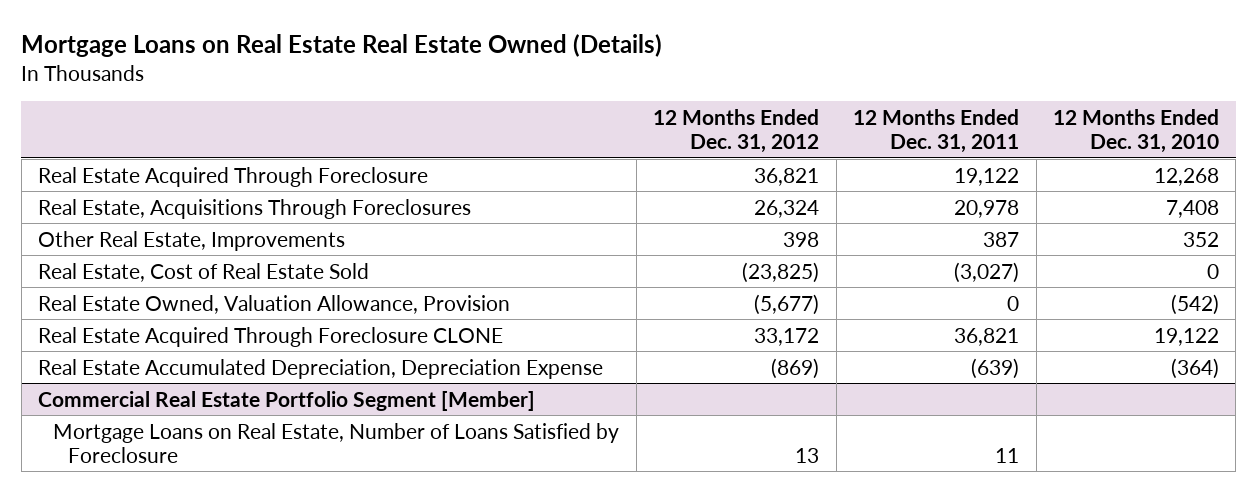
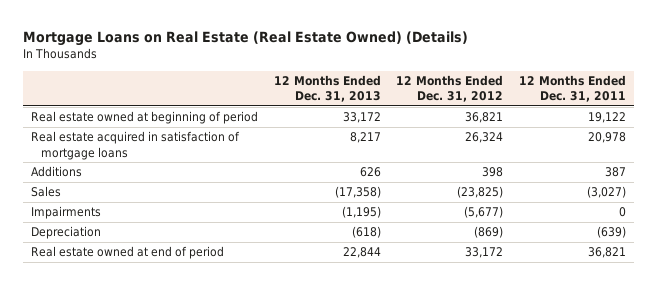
- Mortgage Loans on Real Estate Real Estate Owned (Details)
+ Mortgage Loans on Real Estate (Real Estate Owned) (Details)
- | 12 Months Ended Dec. 31, 2012 | 12 Months Ended Dec. 31, 2011 | 12 Months Ended Dec. 31, 2010
+ | 12 Months Ended Dec. 31, 2013 | 12 Months Ended Dec. 31, 2012 | 12 Months Ended Dec. 31, 2011
- Real Estate Acquired Through Foreclosure | 36,821 | 19,122 | 12,268
- Real Estate, Acquisitions Through Foreclosures | 26,324 | 20,978 | 7,408
- Other Real Estate, Improvements | 398 | 387 | 352
- Real Estate, Cost of Real Estate Sold | (23,825) | (3,027) | 0
- Real Estate Owned, Valuation Allowance, Provision | (5,677) | 0 | (542)
- Real Estate Acquired Through Foreclosure CLONE | 33,172 | 36,821 | 19,122
- Real Estate Accumulated Depreciation, Depreciation Expense | (869) | (639) | (364)
- Commercial Real Estate Portfolio Segment [Member]
- Mortgage Loans on Real Estate, Number of Loans Satisfied by Foreclosure | 13 | 11 |
+ Real estate owned at beginning of period | 33,172 | 36,821 | 19,122
+ Real estate acquired in satisfaction of mortgage loans | 8,217 | 26,324 | 20,978
+ Additions | 626 | 398 | 387
+ Sales | (17,358) | (23,825) | (3,027)
+ Impairments | (1,195) | (5,677) | 0
+ Depreciation | (618) | (869) | (639)
+ Real estate owned at end of period | 22,844 | 33,172 | 36,821

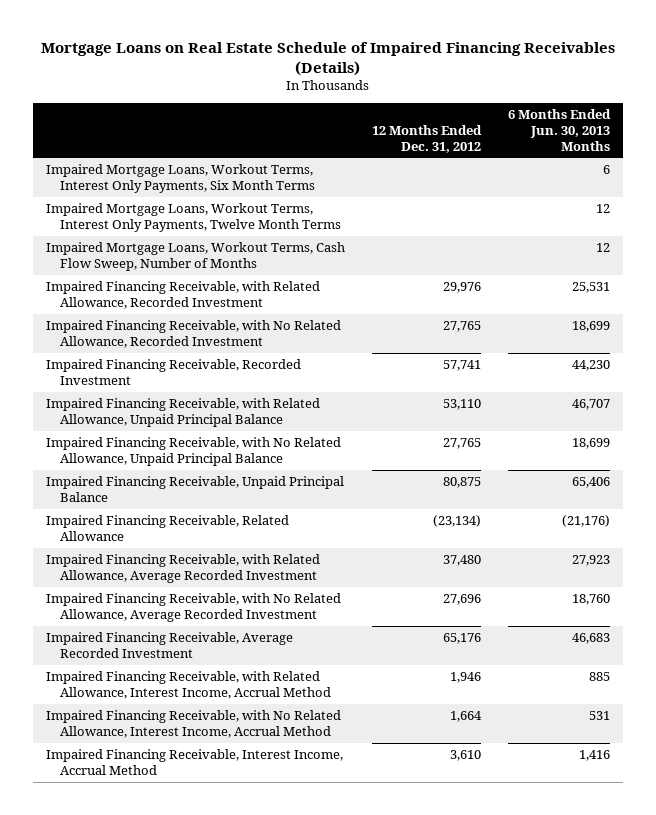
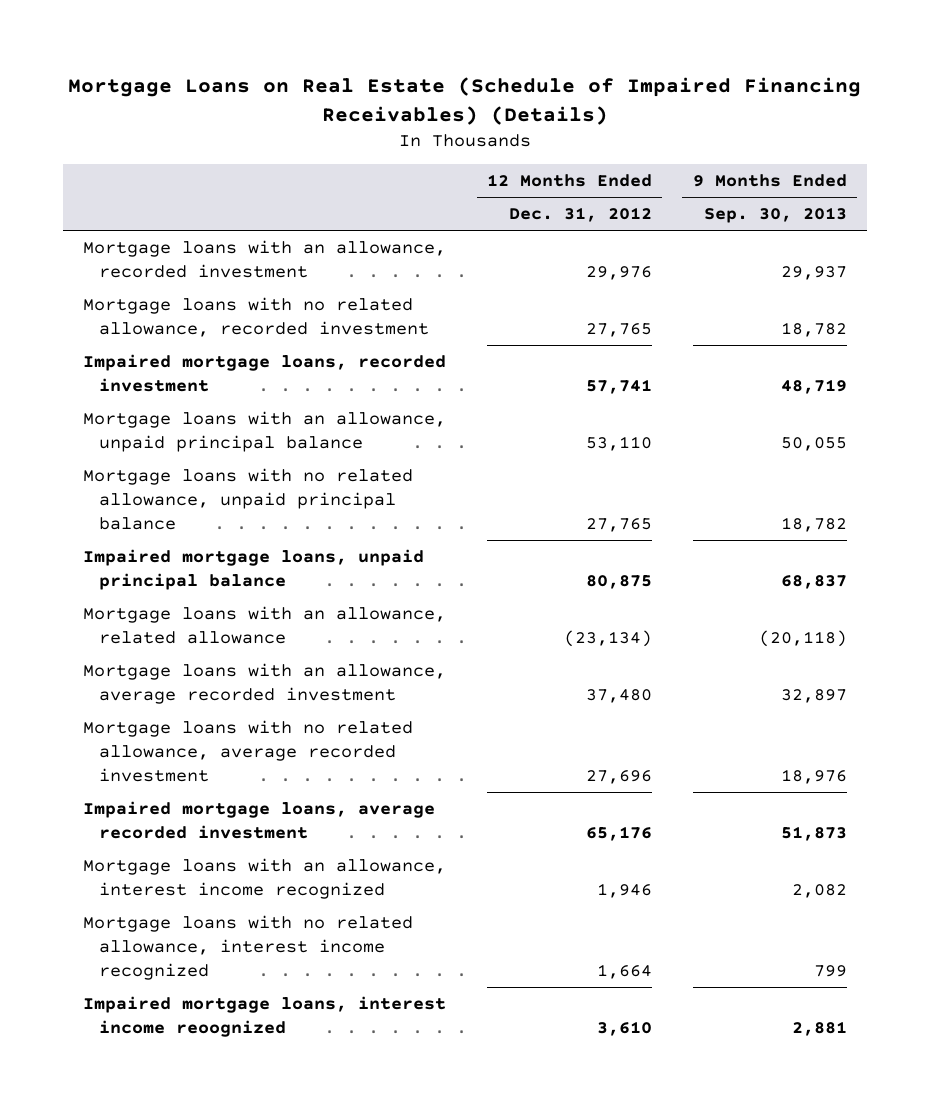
- Mortgage Loans on Real Estate Schedule of Impaired Financing Receivables (Details)
+ Mortgage Loans on Real Estate (Schedule of Impaired Financing Receivables) (Details)
- | 12 Months Ended Dec. 31, 2012 | 6 Months Ended Jun. 30, 2013 Months
+ | 12 Months Ended Dec. 31, 2012 | 9 Months Ended Sep. 30, 2013
- Impaired Mortgage Loans, Workout Terms, Interest Only Payments, Six Month Terms | | 6
- Impaired Mortgage Loans, Workout Terms, Interest Only Payments, Twelve Month Terms | | 12
- Impaired Mortgage Loans, Workout Terms, Cash Flow Sweep, Number of Months | | 12
- Impaired Financing Receivable, with Related Allowance, Recorded Investment | 29,976 | 25,531
- Impaired Financing Receivable, with No Related Allowance, Recorded Investment | 27,765 | 18,699
- Impaired Financing Receivable, Recorded Investment | 57,741 | 44,230
- Impaired Financing Receivable, with Related Allowance, Unpaid Principal Balance | 53,110 | 46,707
- Impaired Financing Receivable, with No Related Allowance, Unpaid Principal Balance | 27,765 | 18,699
- Impaired Financing Receivable, Unpaid Principal Balance | 80,875 | 65,406
- Impaired Financing Receivable, Related Allowance | (23,134) | (21,176)
- Impaired Financing Receivable, with Related Allowance, Average Recorded Investment | 37,480 | 27,923
- Impaired Financing Receivable, with No Related Allowance, Average Recorded Investment | 27,696 | 18,760
- Impaired Financing Receivable, Average Recorded Investment | 65,176 | 46,683
- Impaired Financing Receivable, with Related Allowance, Interest Income, Accrual Method | 1,946 | 885
- Impaired Financing Receivable, with No Related Allowance, Interest Income, Accrual Method | 1,664 | 531
- Impaired Financing Receivable, Interest Income, Accrual Method | 3,610 | 1,416
+ Mortgage loans with an allowance, recorded investment | 29,976 | 29,937
+ Mortgage loans with no related allowance, recorded investment | 27,765 | 18,782
+ Impaired mortgage loans, recorded investment | 57,741 | 48,719
+ Mortgage loans with an allowance, unpaid principal balance | 53,110 | 50,055
+ Mortgage loans with no related allowance, unpaid principal balance | 27,765 | 18,782
+ Impaired mortgage loans, unpaid principal balance | 80,875 | 68,837
+ Mortgage loans with an allowance, related allowance | (23,134) | (20,118)
+ Mortgage loans with an allowance, average recorded investment | 37,480 | 32,897
+ Mortgage loans with no related allowance, average recorded investment | 27,696 | 18,976
+ Impaired mortgage loans, average recorded investment | 65,176 | 51,873
+ Mortgage loans with an allowance, interest income recognized | 1,946 | 2,082
+ Mortgage loans with no related allowance, interest income recognized | 1,664 | 799
+ Impaired mortgage loans, interest income reoognized | 3,610 | 2,881

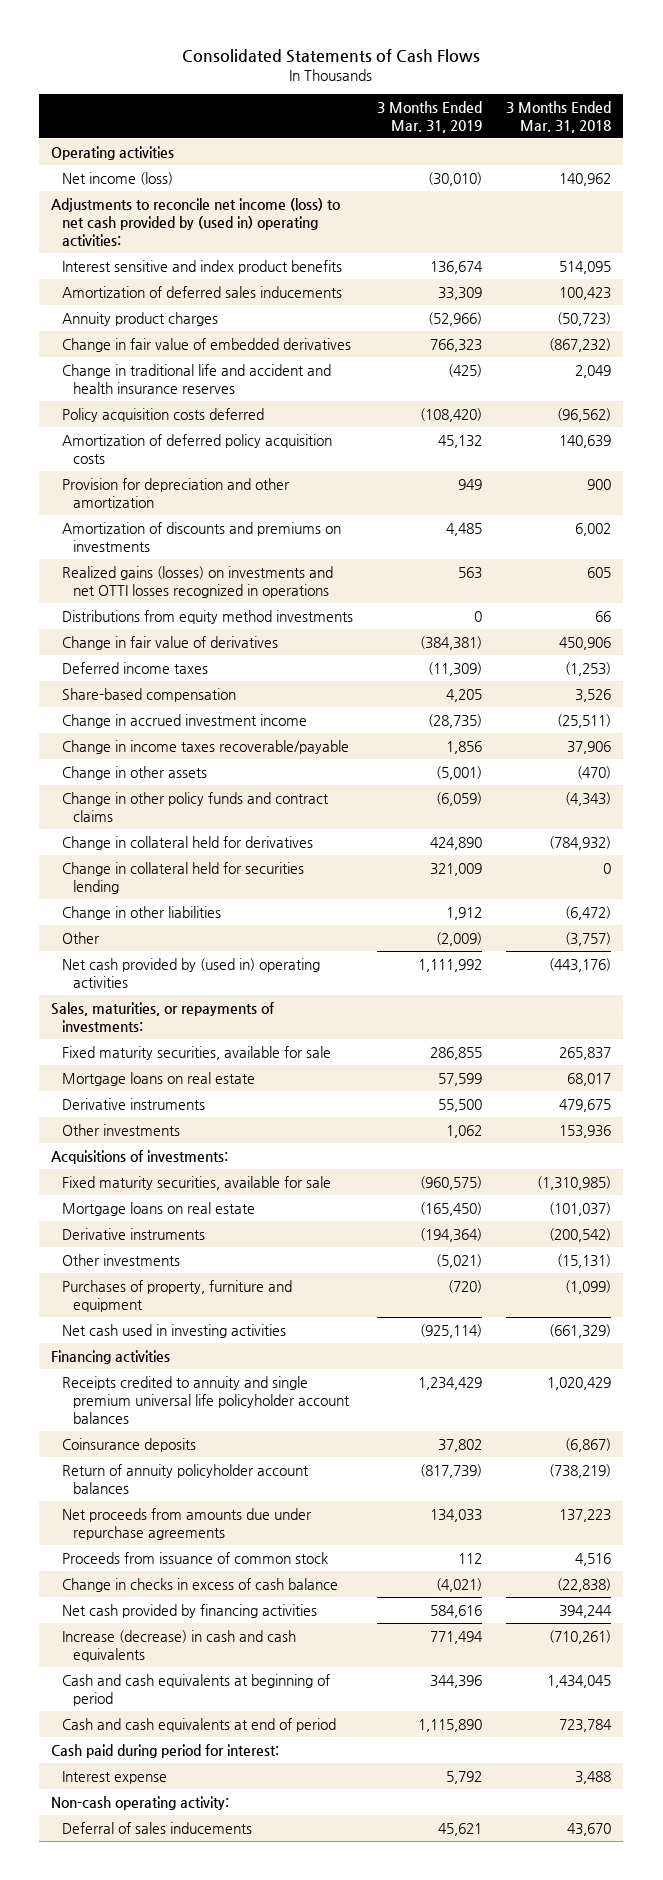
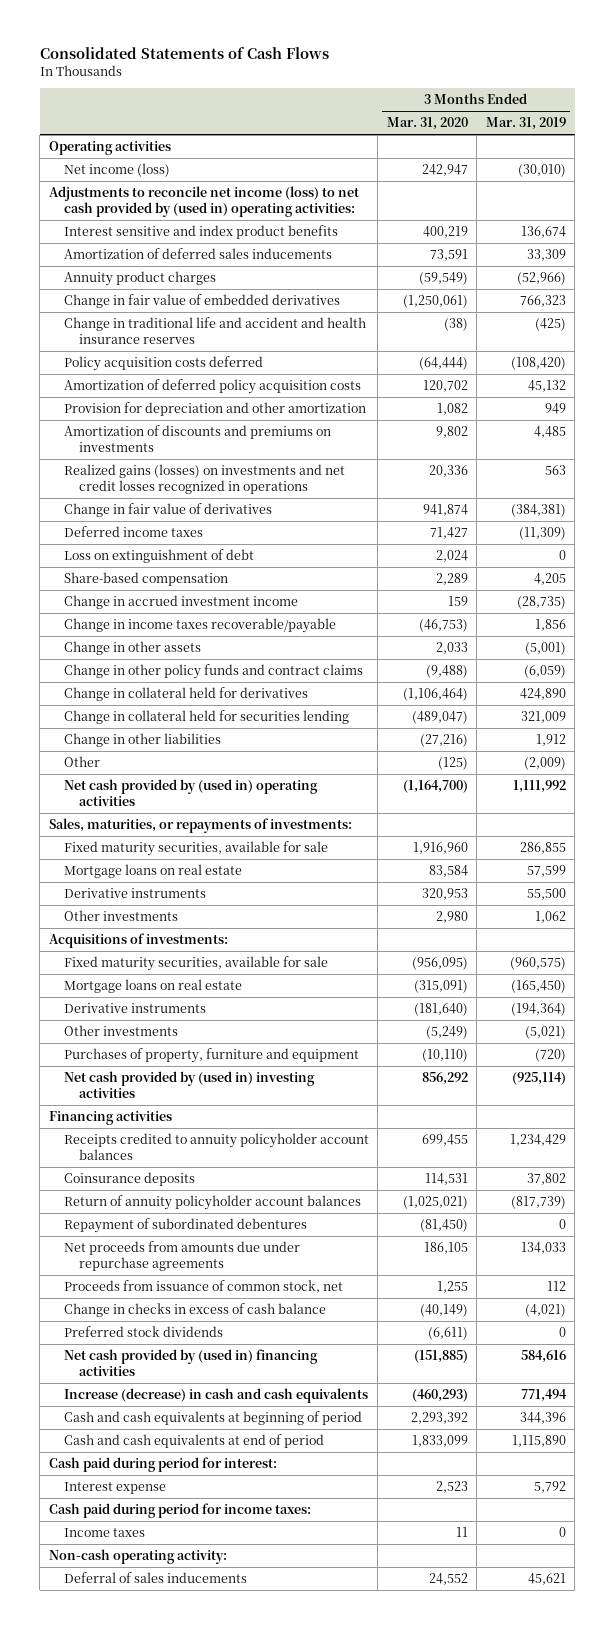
- | 3 Months Ended Mar. 31, 2019 | 3 Months Ended Mar. 31, 2018
+ | 3 Months Ended Mar. 31, 2020 | 3 Months Ended Mar. 31, 2019
- Realized gains (losses) on investments and net OTTI losses recognized in operations | 563 | 605
- Distributions from equity method investments | 0 | 66
+ Realized gains (losses) on investments and net credit losses recognized in operations | 20,336 | 563
+ Loss on extinguishment of debt | 2,024 | 0
- Net cash used in investing activities | (925,114) | (661,329)
+ Net cash provided by (used in) investing activities | 856,292 | (925,114)
- Receipts credited to annuity and single premium universal life policyholder account balances | 1,234,429 | 1,020,429
+ Receipts credited to annuity policyholder account balances | 699,455 | 1,234,429
+ Repayment of subordinated debentures | (81,450) | 0
- Proceeds from issuance of common stock | 112 | 4,516
+ Proceeds from issuance of common stock, net | 1,255 | 112
- Net cash provided by financing activities | 584,616 | 394,244
+ Preferred stock dividends | (6,611) | 0
+ Net cash provided by (used in) financing activities | (151,885) | 584,616
+ Cash paid during period for income taxes:
+ Income taxes | 11 | 0

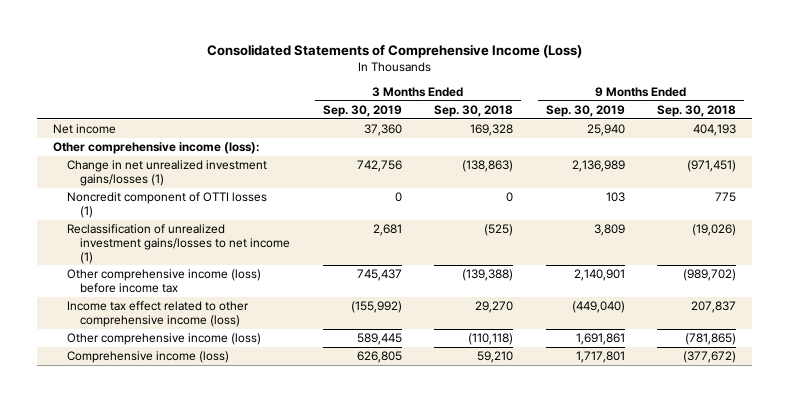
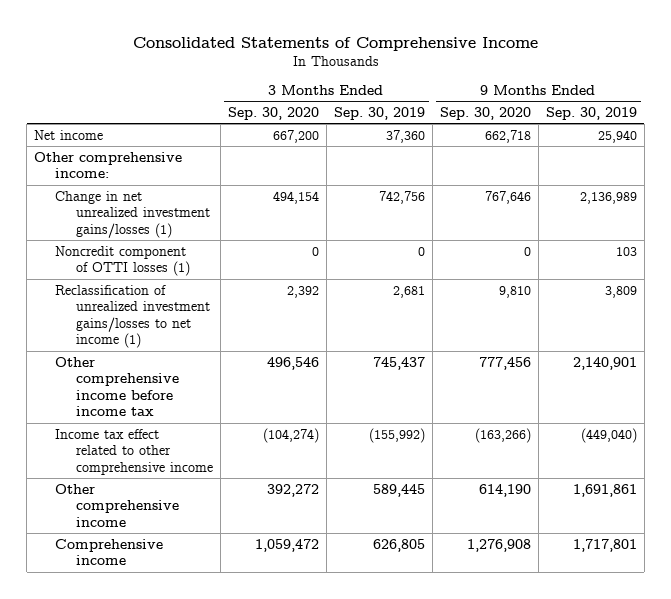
- Consolidated Statements of Comprehensive Income (Loss)
+ Consolidated Statements of Comprehensive Income
- | 3 Months Ended Sep. 30, 2019 | 3 Months Ended Sep. 30, 2018 | 9 Months Ended Sep. 30, 2019 | 9 Months Ended Sep. 30, 2018
+ | 3 Months Ended Sep. 30, 2020 | 3 Months Ended Sep. 30, 2019 | 9 Months Ended Sep. 30, 2020 | 9 Months Ended Sep. 30, 2019
- Other comprehensive income (loss):
+ Other comprehensive income:
- Other comprehensive income (loss) before income tax | 745,437 | (139,388) | 2,140,901 | (989,702)
- Income tax effect related to other comprehensive income (loss) | (155,992) | 29,270 | (449,040) | 207,837
- Other comprehensive income (loss) | 589,445 | (110,118) | 1,691,861 | (781,865)
- Comprehensive income (loss) | 626,805 | 59,210 | 1,717,801 | (377,672)
+ Other comprehensive income before income tax | 496,546 | 745,437 | 777,456 | 2,140,901
+ Income tax effect related to other comprehensive income | (104,274) | (155,992) | (163,266) | (449,040)
+ Other comprehensive income | 392,272 | 589,445 | 614,190 | 1,691,861
+ Comprehensive income | 1,059,472 | 626,805 | 1,276,908 | 1,717,801

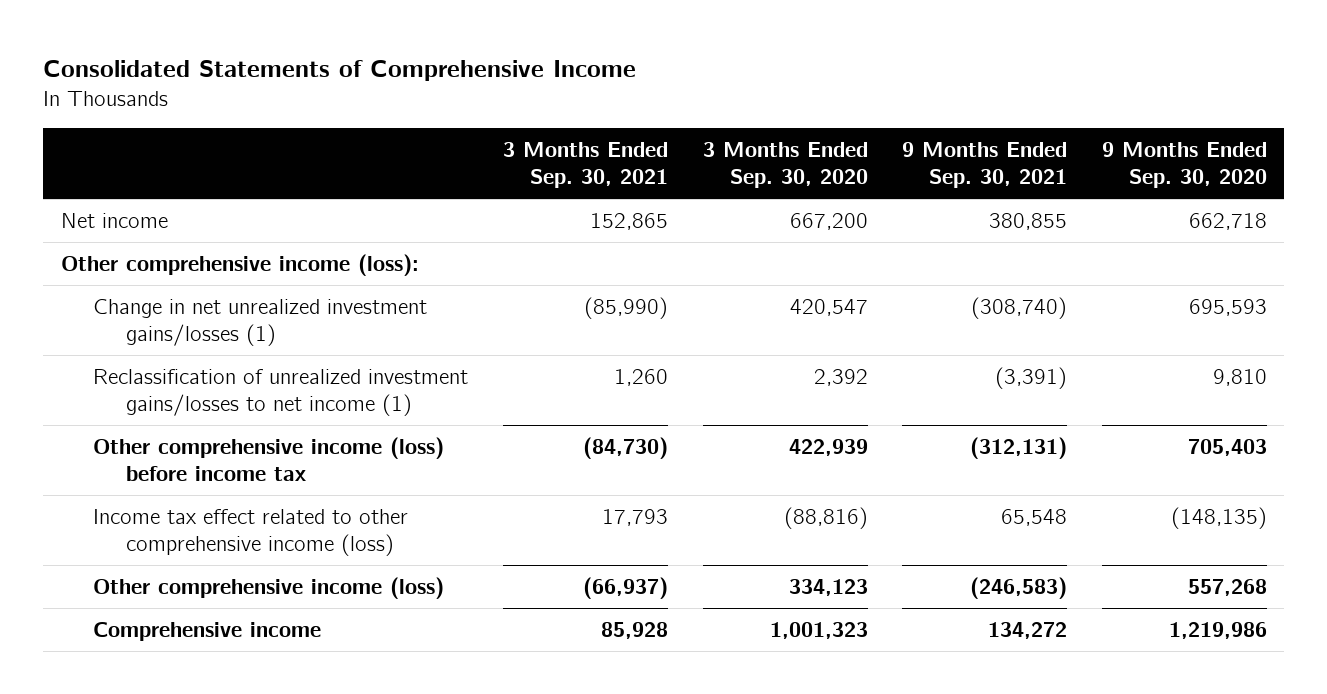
- | 3 Months Ended Sep. 30, 2020 | 3 Months Ended Sep. 30, 2019 | 9 Months Ended Sep. 30, 2020 | 9 Months Ended Sep. 30, 2019
+ | 3 Months Ended Sep. 30, 2021 | 3 Months Ended Sep. 30, 2020 | 9 Months Ended Sep. 30, 2021 | 9 Months Ended Sep. 30, 2020
- Other comprehensive income:
- Change in net unrealized investment gains/losses (1) | 494,154 | 742,756 | 767,646 | 2,136,989
- Noncredit component of OTTI losses (1) | 0 | 0 | 0 | 103
+ Other comprehensive income (loss):
+ Change in net unrealized investment gains/losses (1) | (85,990) | 420,547 | (308,740) | 695,593
- Other comprehensive income before income tax | 496,546 | 745,437 | 777,456 | 2,140,901
- Income tax effect related to other comprehensive income | (104,274) | (155,992) | (163,266) | (449,040)
- Other comprehensive income | 392,272 | 589,445 | 614,190 | 1,691,861
- Comprehensive income | 1,059,472 | 626,805 | 1,276,908 | 1,717,801
+ Other comprehensive income (loss) before income tax | (84,730) | 422,939 | (312,131) | 705,403
+ Income tax effect related to other comprehensive income (loss) | 17,793 | (88,816) | 65,548 | (148,135)
+ Other comprehensive income (loss) | (66,937) | 334,123 | (246,583) | 557,268
+ Comprehensive income | 85,928 | 1,001,323 | 134,272 | 1,219,986

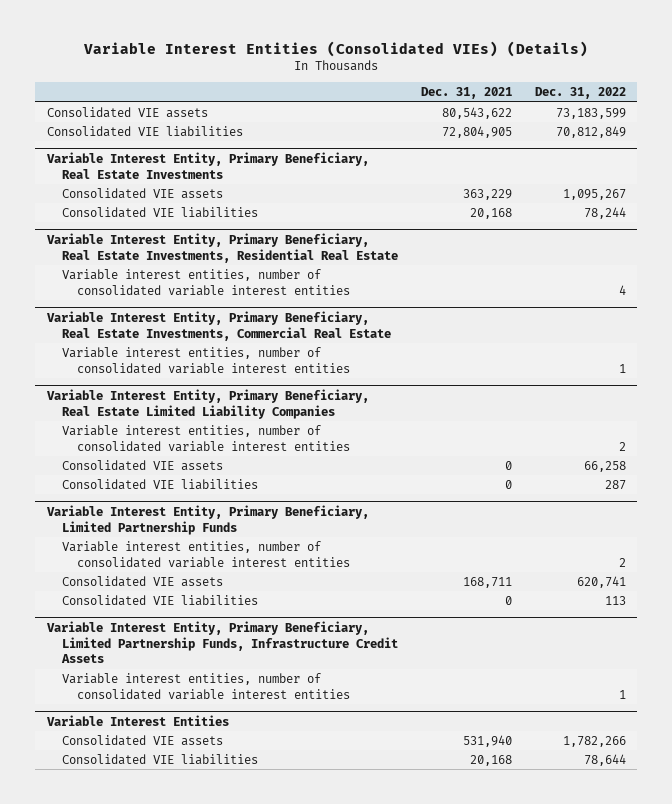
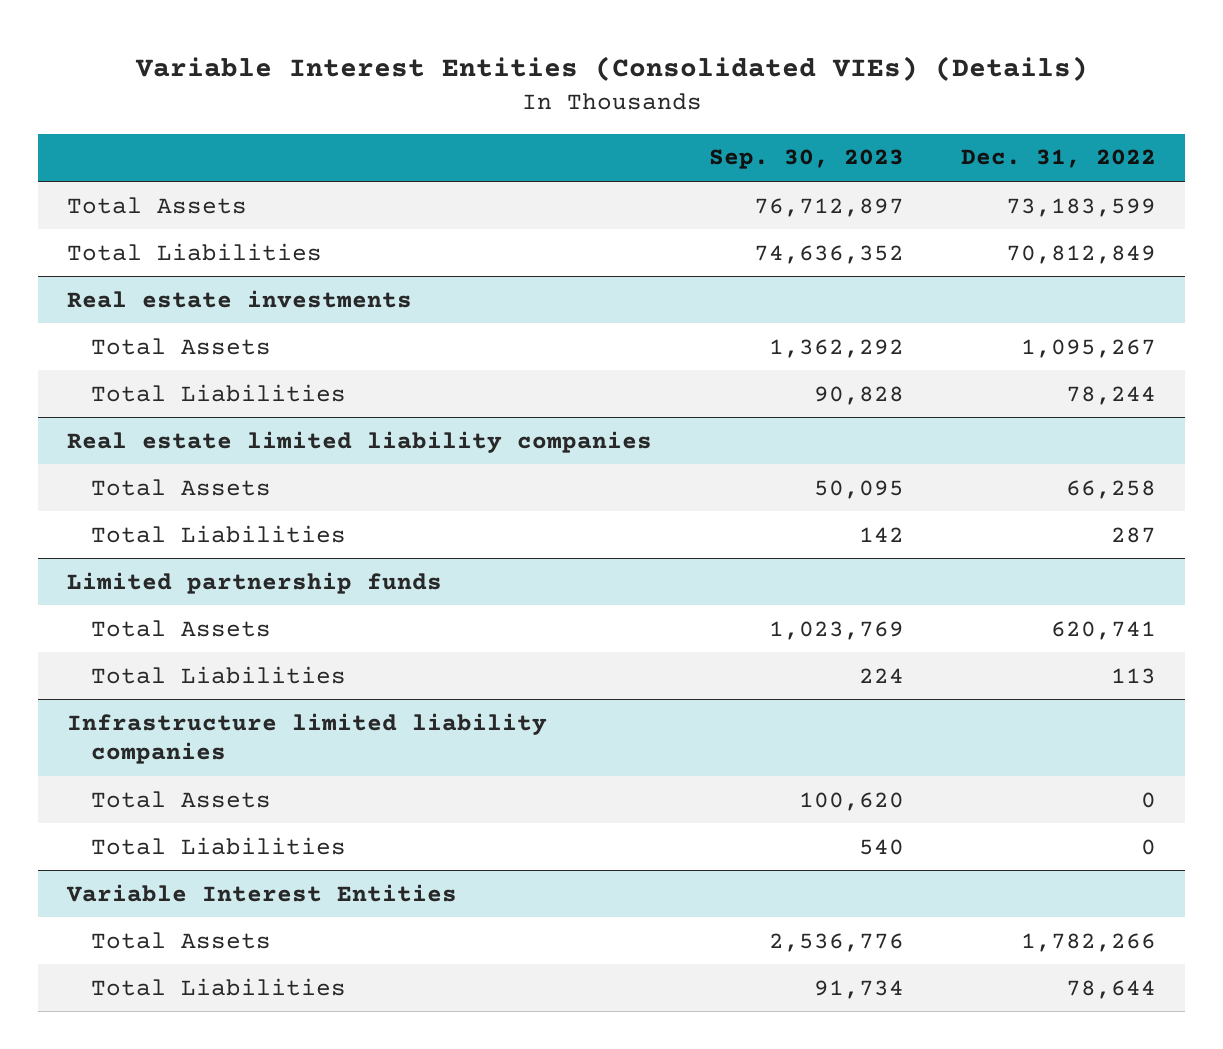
- | Dec. 31, 2021 | Dec. 31, 2022
+ | Sep. 30, 2023 | Dec. 31, 2022
- Consolidated VIE assets | 80,543,622 | 73,183,599
- Consolidated VIE liabilities | 72,804,905 | 70,812,849
- Variable Interest Entity, Primary Beneficiary, Real Estate Investments
- Consolidated VIE assets | 363,229 | 1,095,267
- Consolidated VIE liabilities | 20,168 | 78,244
- Variable Interest Entity, Primary Beneficiary, Real Estate Investments, Residential Real Estate
- Variable interest entities, number of consolidated variable interest entities | | 4
- Variable Interest Entity, Primary Beneficiary, Real Estate Investments, Commercial Real Estate
- Variable interest entities, number of consolidated variable interest entities | | 1
- Variable Interest Entity, Primary Beneficiary, Real Estate Limited Liability Companies
- Variable interest entities, number of consolidated variable interest entities | | 2
- Consolidated VIE assets | 0 | 66,258
- Consolidated VIE liabilities | 0 | 287
- Variable Interest Entity, Primary Beneficiary, Limited Partnership Funds
- Variable interest entities, number of consolidated variable interest entities | | 2
- Consolidated VIE assets | 168,711 | 620,741
- Consolidated VIE liabilities | 0 | 113
- Variable Interest Entity, Primary Beneficiary, Limited Partnership Funds, Infrastructure Credit Assets
- Variable interest entities, number of consolidated variable interest entities | | 1
+ Total Assets | 76,712,897 | 73,183,599
+ Total Liabilities | 74,636,352 | 70,812,849
+ Real estate investments
+ Total Assets | 1,362,292 | 1,095,267
+ Total Liabilities | 90,828 | 78,244
+ Real estate limited liability companies
+ Total Assets | 50,095 | 66,258
+ Total Liabilities | 142 | 287
+ Limited partnership funds
+ Total Assets | 1,023,769 | 620,741
+ Total Liabilities | 224 | 113
+ Infrastructure limited liability companies
+ Total Assets | 100,620 | 0
+ Total Liabilities | 540 | 0
@ Variable Interest Entities
- Consolidated VIE assets | 531,940 | 1,782,266
- Consolidated VIE liabilities | 20,168 | 78,644
+ Total Assets | 2,536,776 | 1,782,266
+ Total Liabilities | 91,734 | 78,644

